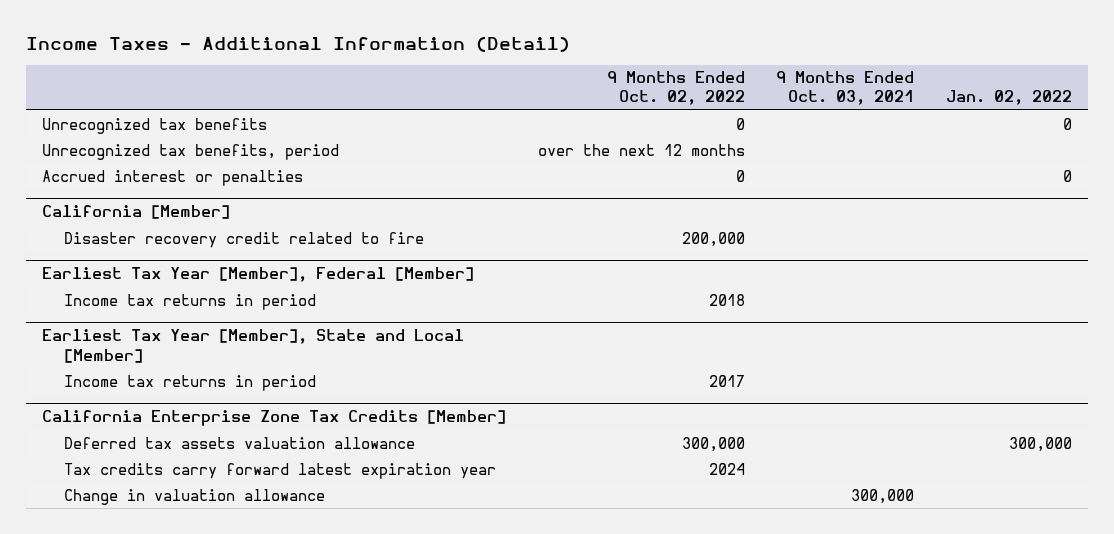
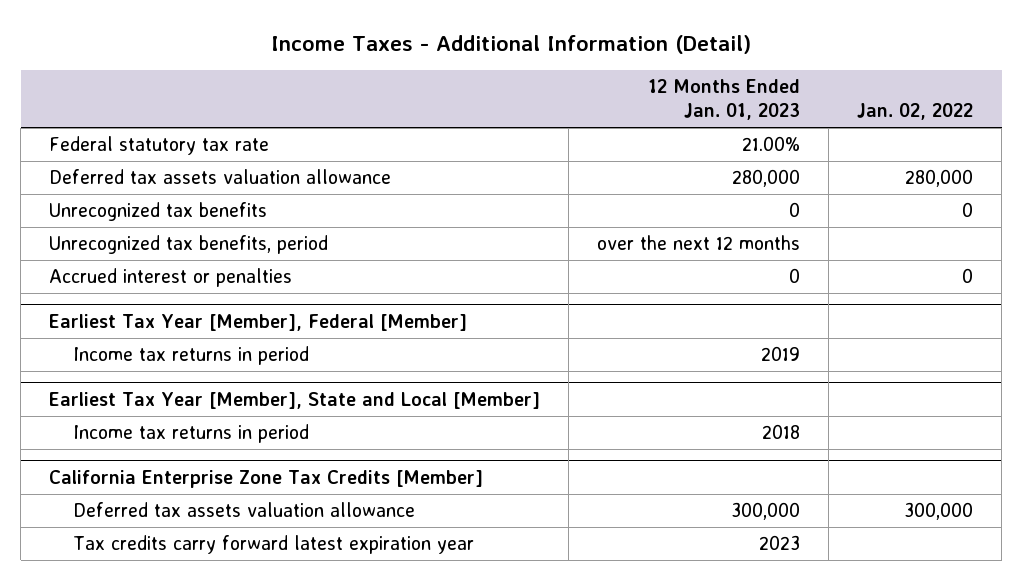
- | 9 Months Ended Oct. 02, 2022 | 9 Months Ended Oct. 03, 2021 | Jan. 02, 2022
+ | 12 Months Ended Jan. 01, 2023 | Jan. 02, 2022
+ Federal statutory tax rate | 21.00% |
+ Deferred tax assets valuation allowance | 280,000 | 280,000
- California [Member]
- Disaster recovery credit related to fire | 200,000 | |
@ California Enterprise Zone Tax Credits [Member]
- Change in valuation allowance | | 300,000 |

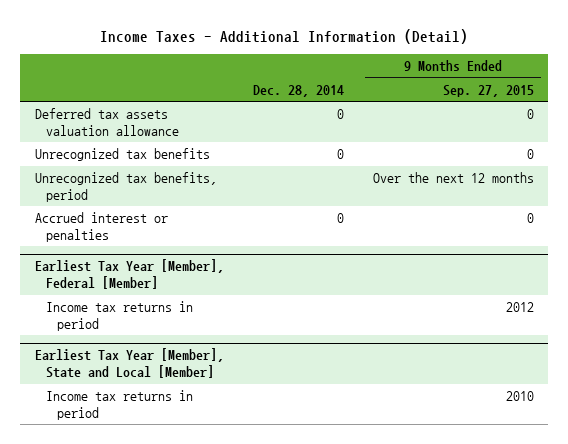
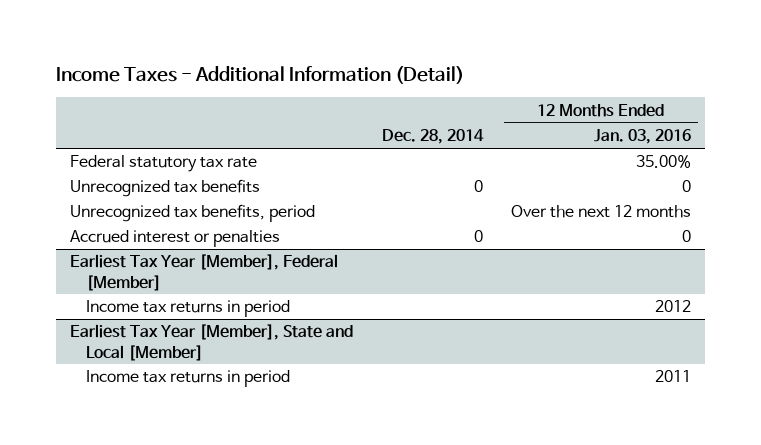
- | Dec. 28, 2014 | 9 Months Ended Sep. 27, 2015
+ | Dec. 28, 2014 | 12 Months Ended Jan. 03, 2016
- Deferred tax assets valuation allowance | 0 | 0
+ Federal statutory tax rate | | 35.00%

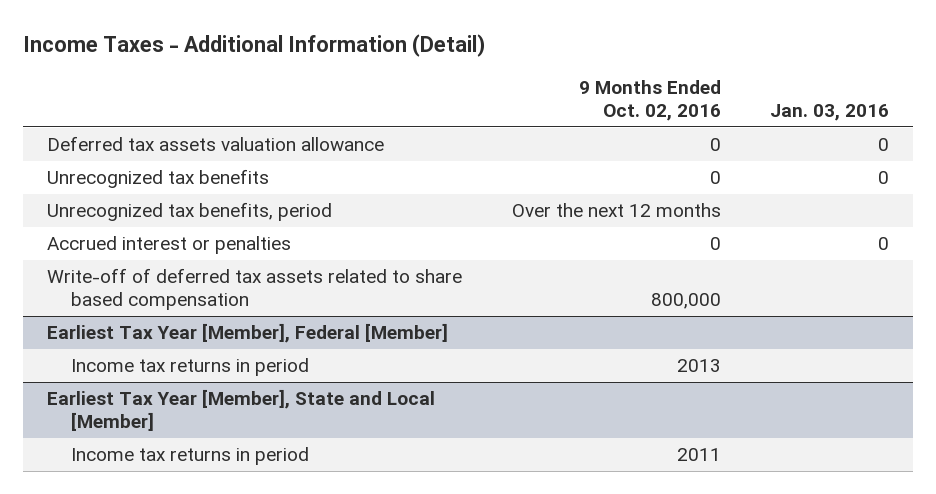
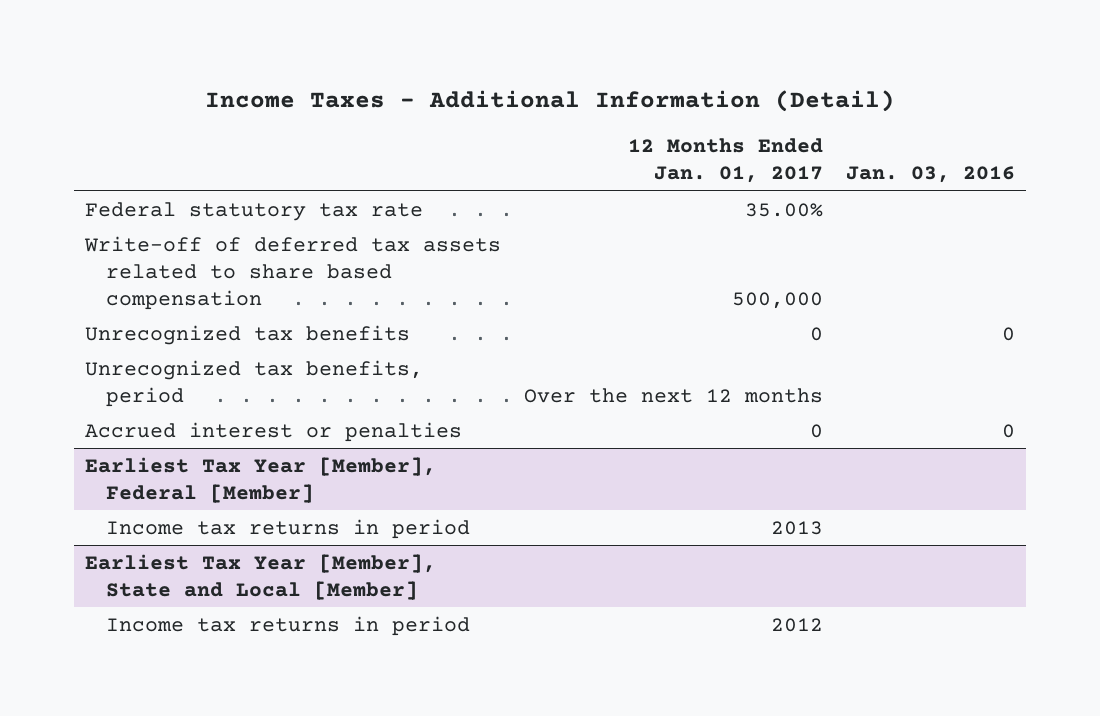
- | 9 Months Ended Oct. 02, 2016 | Jan. 03, 2016
+ | 12 Months Ended Jan. 01, 2017 | Jan. 03, 2016
- Deferred tax assets valuation allowance | 0 | 0
+ Federal statutory tax rate | 35.00% |
moved up: Write-off of deferred tax assets related to share based compensation | 500,000 |

